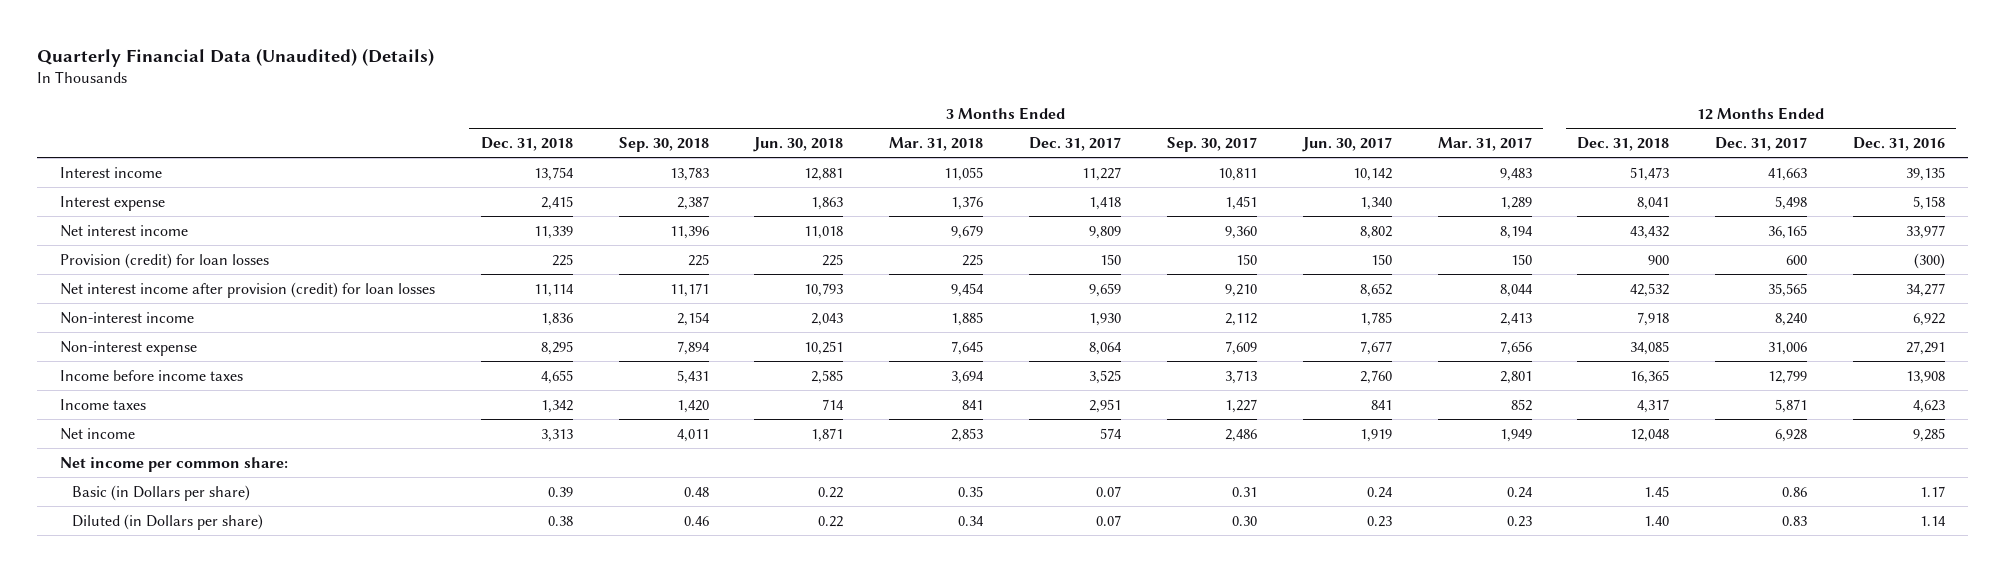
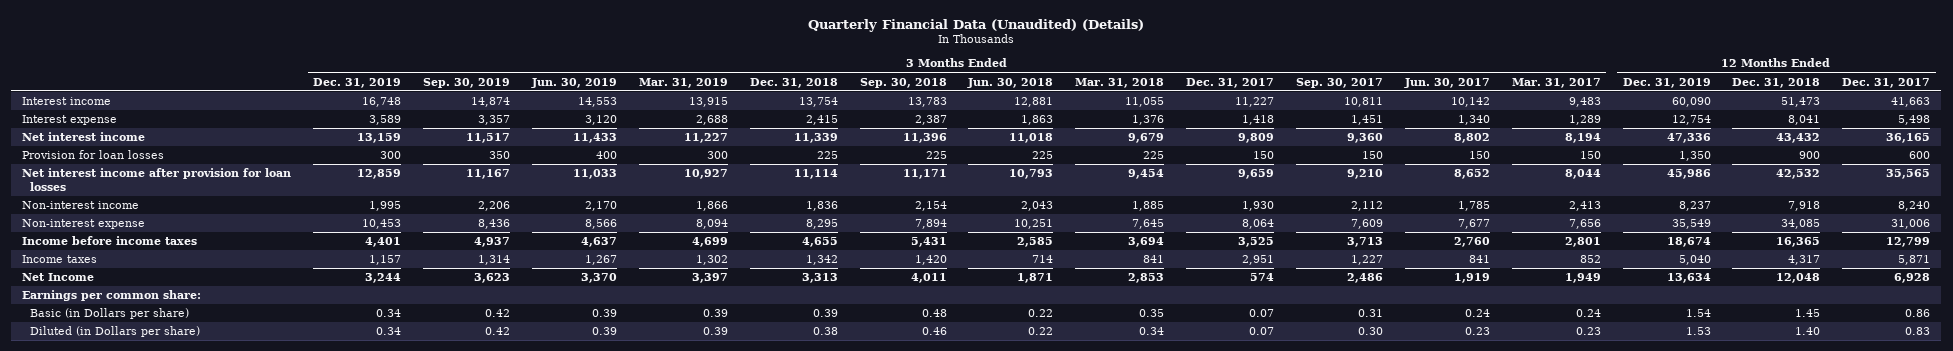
- | 3 Months Ended Dec. 31, 2018 | 3 Months Ended Sep. 30, 2018 | 3 Months Ended Jun. 30, 2018 | 3 Months Ended Mar. 31, 2018 | 3 Months Ended Dec. 31, 2017 | 3 Months Ended Sep. 30, 2017 | 3 Months Ended Jun. 30, 2017 | 3 Months Ended Mar. 31, 2017 | 12 Months Ended Dec. 31, 2018 | 12 Months Ended Dec. 31, 2017 | 12 Months Ended Dec. 31, 2016
+ | 3 Months Ended Dec. 31, 2019 | 3 Months Ended Sep. 30, 2019 | 3 Months Ended Jun. 30, 2019 | 3 Months Ended Mar. 31, 2019 | 3 Months Ended Dec. 31, 2018 | 3 Months Ended Sep. 30, 2018 | 3 Months Ended Jun. 30, 2018 | 3 Months Ended Mar. 31, 2018 | 3 Months Ended Dec. 31, 2017 | 3 Months Ended Sep. 30, 2017 | 3 Months Ended Jun. 30, 2017 | 3 Months Ended Mar. 31, 2017 | 12 Months Ended Dec. 31, 2019 | 12 Months Ended Dec. 31, 2018 | 12 Months Ended Dec. 31, 2017
- Provision (credit) for loan losses | 225 | 225 | 225 | 225 | 150 | 150 | 150 | 150 | 900 | 600 | (300)
- Net interest income after provision (credit) for loan losses | 11,114 | 11,171 | 10,793 | 9,454 | 9,659 | 9,210 | 8,652 | 8,044 | 42,532 | 35,565 | 34,277
+ Provision for loan losses | 300 | 350 | 400 | 300 | 225 | 225 | 225 | 225 | 150 | 150 | 150 | 150 | 1,350 | 900 | 600
+ Net interest income after provision for loan losses | 12,859 | 11,167 | 11,033 | 10,927 | 11,114 | 11,171 | 10,793 | 9,454 | 9,659 | 9,210 | 8,652 | 8,044 | 45,986 | 42,532 | 35,565
- Net income | 3,313 | 4,011 | 1,871 | 2,853 | 574 | 2,486 | 1,919 | 1,949 | 12,048 | 6,928 | 9,285
- Net income per common share:
+ Net Income | 3,244 | 3,623 | 3,370 | 3,397 | 3,313 | 4,011 | 1,871 | 2,853 | 574 | 2,486 | 1,919 | 1,949 | 13,634 | 12,048 | 6,928
+ Earnings per common share:

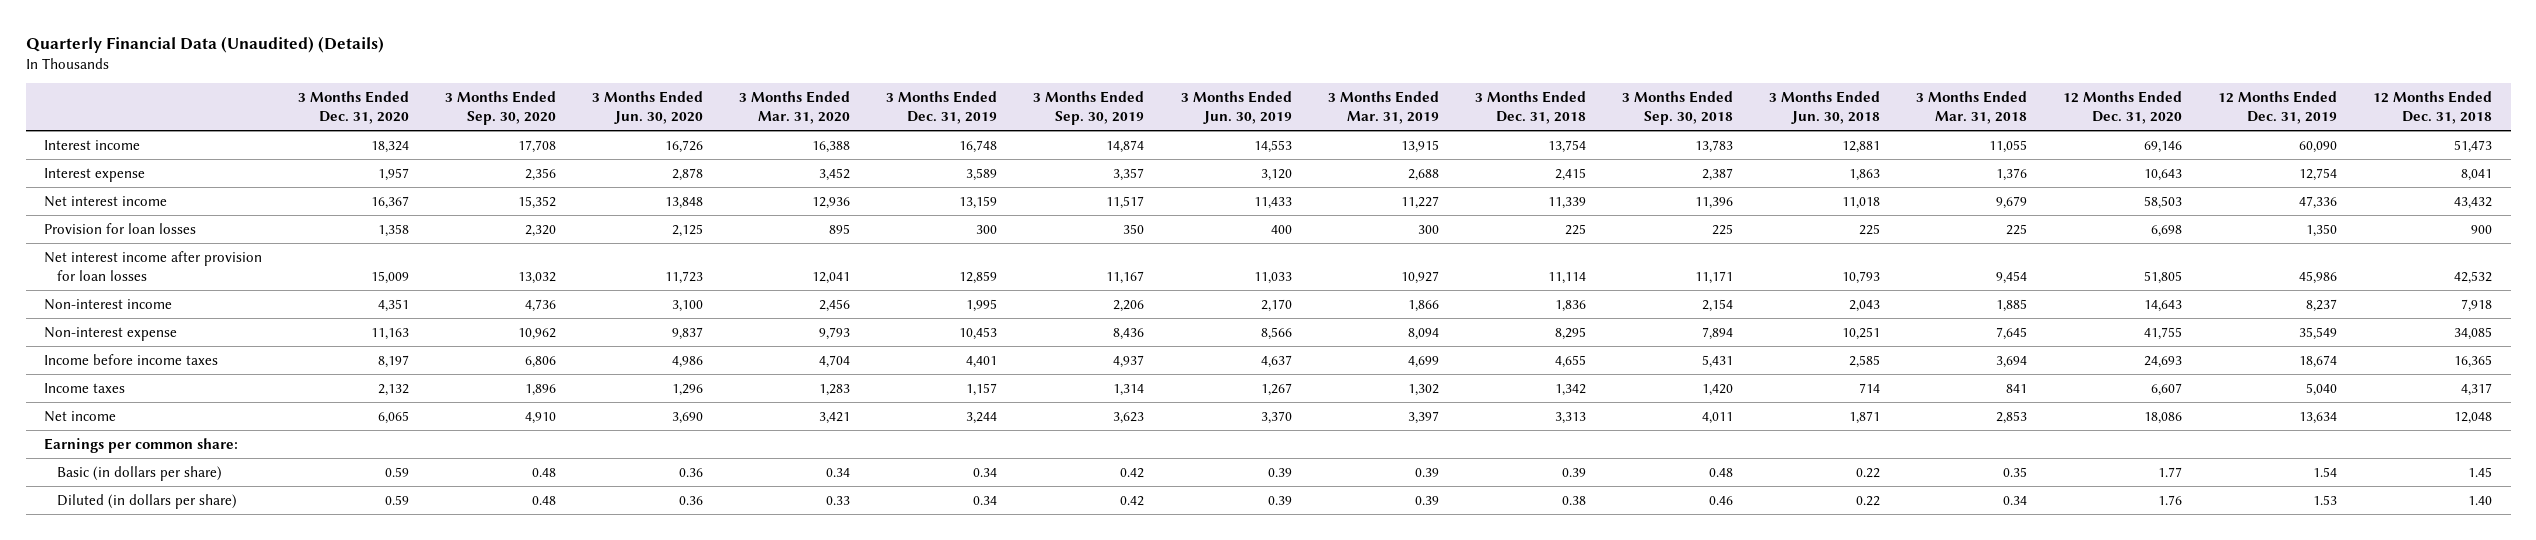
- | 3 Months Ended Dec. 31, 2019 | 3 Months Ended Sep. 30, 2019 | 3 Months Ended Jun. 30, 2019 | 3 Months Ended Mar. 31, 2019 | 3 Months Ended Dec. 31, 2018 | 3 Months Ended Sep. 30, 2018 | 3 Months Ended Jun. 30, 2018 | 3 Months Ended Mar. 31, 2018 | 3 Months Ended Dec. 31, 2017 | 3 Months Ended Sep. 30, 2017 | 3 Months Ended Jun. 30, 2017 | 3 Months Ended Mar. 31, 2017 | 12 Months Ended Dec. 31, 2019 | 12 Months Ended Dec. 31, 2018 | 12 Months Ended Dec. 31, 2017
+ | 3 Months Ended Dec. 31, 2020 | 3 Months Ended Sep. 30, 2020 | 3 Months Ended Jun. 30, 2020 | 3 Months Ended Mar. 31, 2020 | 3 Months Ended Dec. 31, 2019 | 3 Months Ended Sep. 30, 2019 | 3 Months Ended Jun. 30, 2019 | 3 Months Ended Mar. 31, 2019 | 3 Months Ended Dec. 31, 2018 | 3 Months Ended Sep. 30, 2018 | 3 Months Ended Jun. 30, 2018 | 3 Months Ended Mar. 31, 2018 | 12 Months Ended Dec. 31, 2020 | 12 Months Ended Dec. 31, 2019 | 12 Months Ended Dec. 31, 2018
- Net Income | 3,244 | 3,623 | 3,370 | 3,397 | 3,313 | 4,011 | 1,871 | 2,853 | 574 | 2,486 | 1,919 | 1,949 | 13,634 | 12,048 | 6,928
+ Net income | 6,065 | 4,910 | 3,690 | 3,421 | 3,244 | 3,623 | 3,370 | 3,397 | 3,313 | 4,011 | 1,871 | 2,853 | 18,086 | 13,634 | 12,048
- Basic (in Dollars per share) | 0.34 | 0.42 | 0.39 | 0.39 | 0.39 | 0.48 | 0.22 | 0.35 | 0.07 | 0.31 | 0.24 | 0.24 | 1.54 | 1.45 | 0.86
- Diluted (in Dollars per share) | 0.34 | 0.42 | 0.39 | 0.39 | 0.38 | 0.46 | 0.22 | 0.34 | 0.07 | 0.30 | 0.23 | 0.23 | 1.53 | 1.40 | 0.83
+ Basic (in dollars per share) | 0.59 | 0.48 | 0.36 | 0.34 | 0.34 | 0.42 | 0.39 | 0.39 | 0.39 | 0.48 | 0.22 | 0.35 | 1.77 | 1.54 | 1.45
+ Diluted (in dollars per share) | 0.59 | 0.48 | 0.36 | 0.33 | 0.34 | 0.42 | 0.39 | 0.39 | 0.38 | 0.46 | 0.22 | 0.34 | 1.76 | 1.53 | 1.40

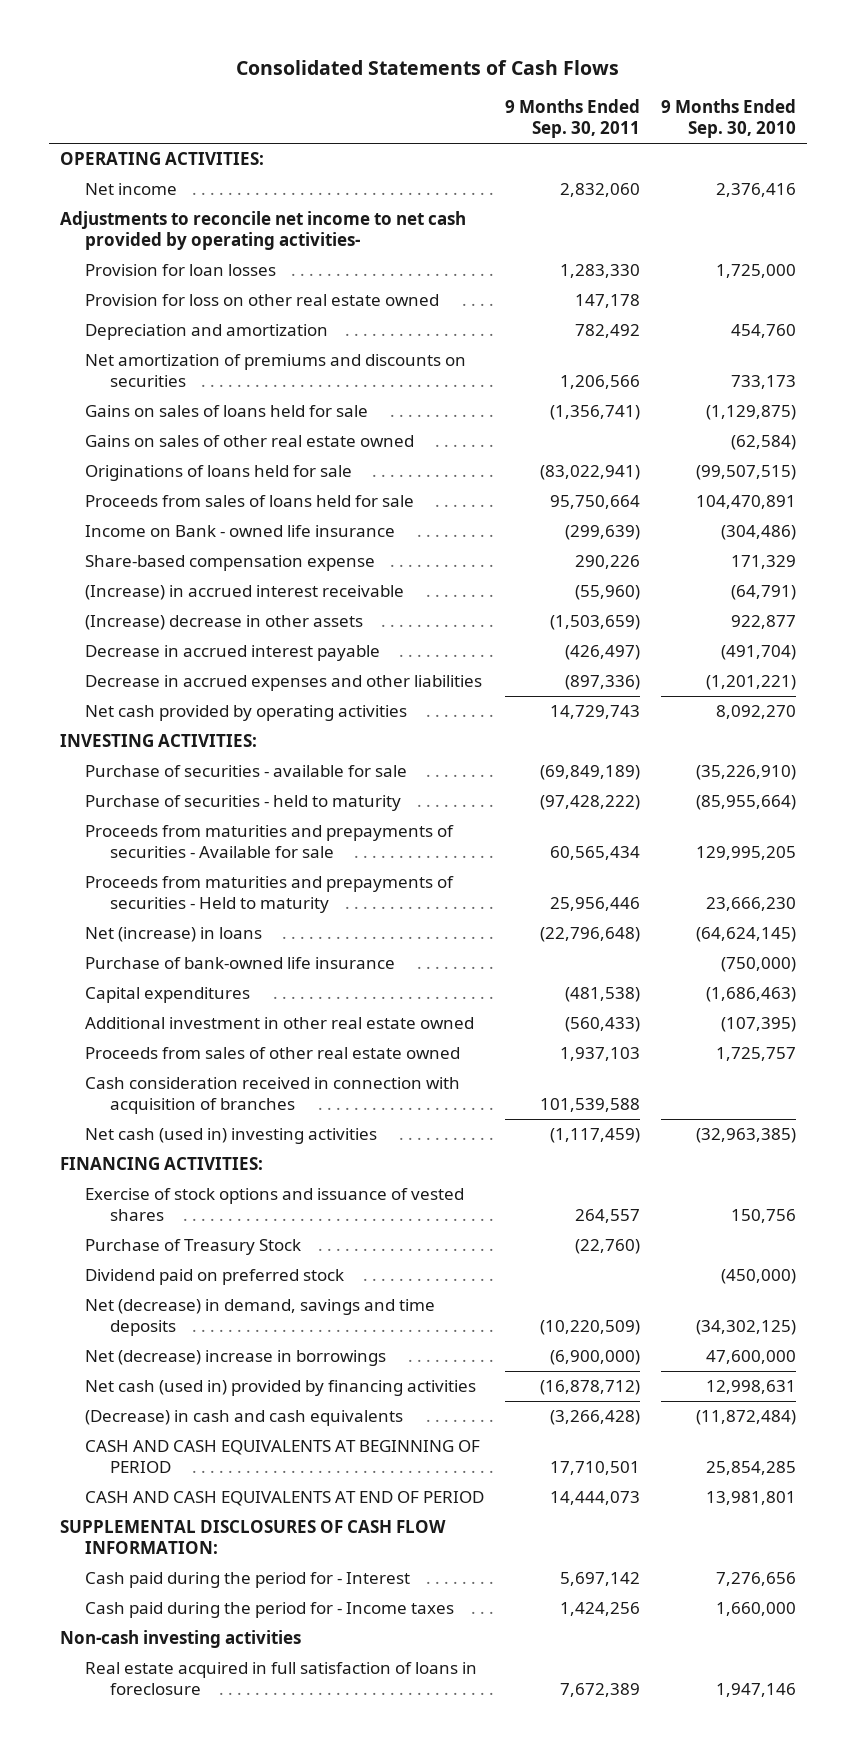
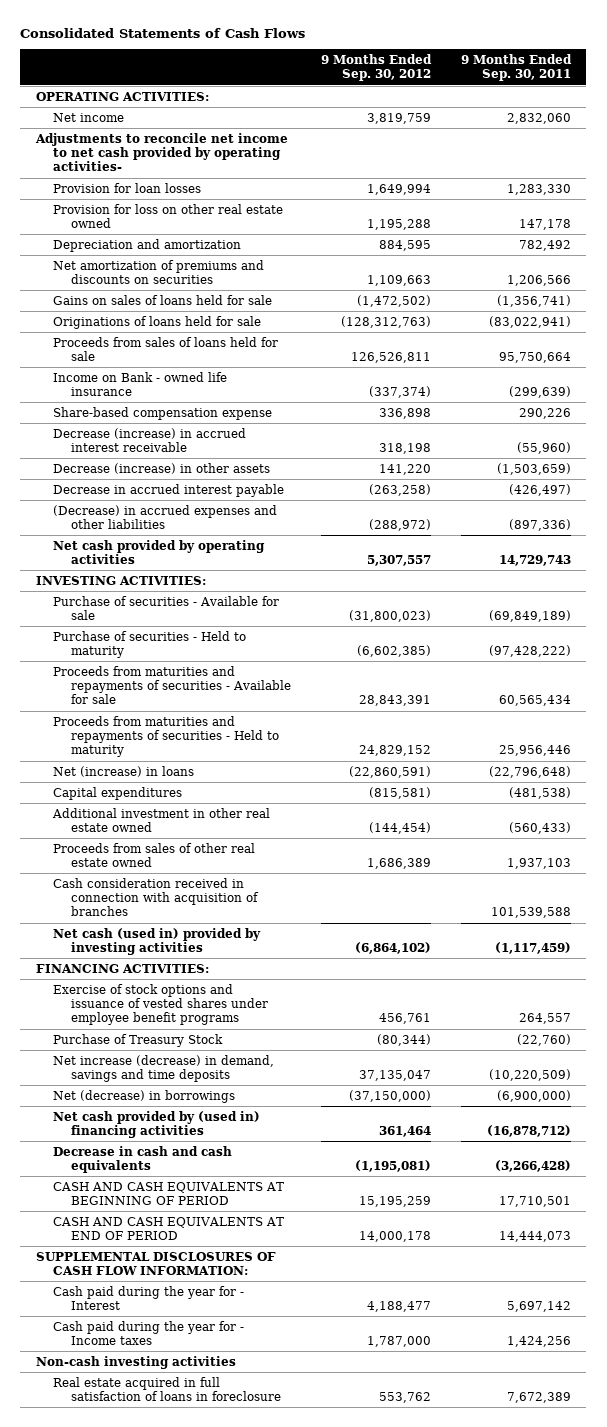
- | 9 Months Ended Sep. 30, 2011 | 9 Months Ended Sep. 30, 2010
+ | 9 Months Ended Sep. 30, 2012 | 9 Months Ended Sep. 30, 2011
- Gains on sales of other real estate owned | | (62,584)
- (Increase) in accrued interest receivable | (55,960) | (64,791)
- (Increase) decrease in other assets | (1,503,659) | 922,877
+ Decrease (increase) in accrued interest receivable | 318,198 | (55,960)
+ Decrease (increase) in other assets | 141,220 | (1,503,659)
- Decrease in accrued expenses and other liabilities | (897,336) | (1,201,221)
+ (Decrease) in accrued expenses and other liabilities | (288,972) | (897,336)
- Purchase of securities - available for sale | (69,849,189) | (35,226,910)
- Purchase of securities - held to maturity | (97,428,222) | (85,955,664)
- Proceeds from maturities and prepayments of securities - Available for sale | 60,565,434 | 129,995,205
- Proceeds from maturities and prepayments of securities - Held to maturity | 25,956,446 | 23,666,230
+ Purchase of securities - Available for sale | (31,800,023) | (69,849,189)
+ Purchase of securities - Held to maturity | (6,602,385) | (97,428,222)
+ Proceeds from maturities and repayments of securities - Available for sale | 28,843,391 | 60,565,434
+ Proceeds from maturities and repayments of securities - Held to maturity | 24,829,152 | 25,956,446
- Purchase of bank-owned life insurance | | (750,000)
- Net cash (used in) investing activities | (1,117,459) | (32,963,385)
+ Net cash (used in) provided by investing activities | (6,864,102) | (1,117,459)
- Exercise of stock options and issuance of vested shares | 264,557 | 150,756
+ Exercise of stock options and issuance of vested shares under employee benefit programs | 456,761 | 264,557
- Dividend paid on preferred stock | | (450,000)
- Net (decrease) in demand, savings and time deposits | (10,220,509) | (34,302,125)
- Net (decrease) increase in borrowings | (6,900,000) | 47,600,000
- Net cash (used in) provided by financing activities | (16,878,712) | 12,998,631
- (Decrease) in cash and cash equivalents | (3,266,428) | (11,872,484)
+ Net increase (decrease) in demand, savings and time deposits | 37,135,047 | (10,220,509)
+ Net (decrease) in borrowings | (37,150,000) | (6,900,000)
+ Net cash provided by (used in) financing activities | 361,464 | (16,878,712)
+ Decrease in cash and cash equivalents | (1,195,081) | (3,266,428)
- Cash paid during the period for - Interest | 5,697,142 | 7,276,656
- Cash paid during the period for - Income taxes | 1,424,256 | 1,660,000
+ Cash paid during the year for - Interest | 4,188,477 | 5,697,142
+ Cash paid during the year for - Income taxes | 1,787,000 | 1,424,256

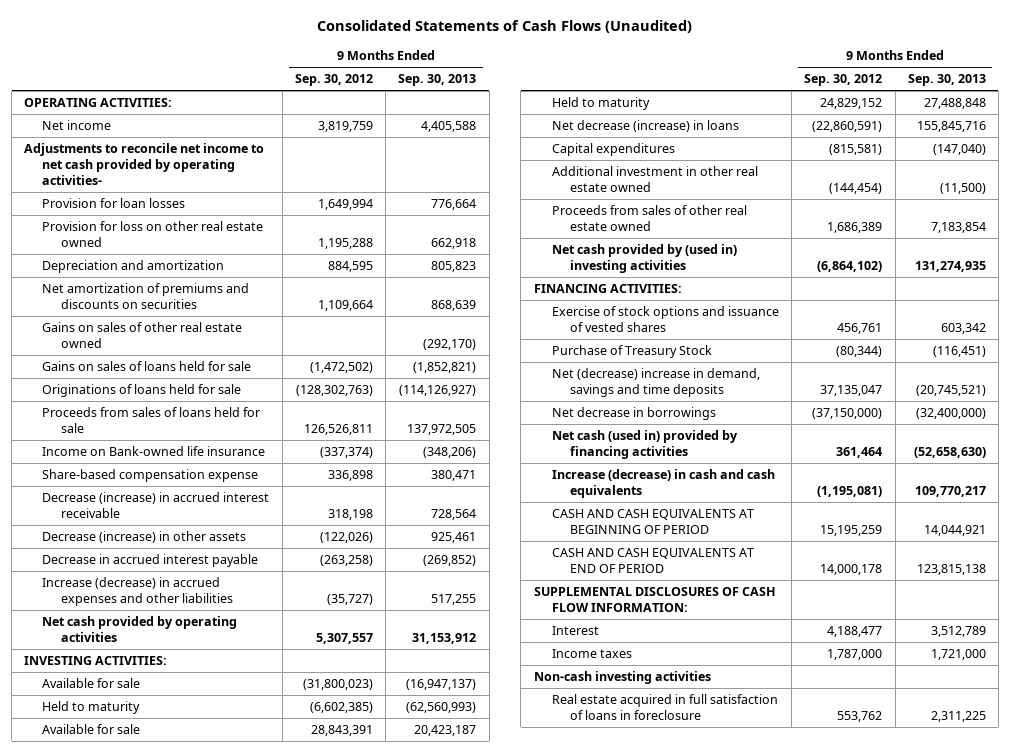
- Consolidated Statements of Cash Flows
+ Consolidated Statements of Cash Flows (Unaudited)
- | 9 Months Ended Sep. 30, 2012 | 9 Months Ended Sep. 30, 2011
+ | 9 Months Ended Sep. 30, 2012 | 9 Months Ended Sep. 30, 2013
- Net amortization of premiums and discounts on securities | 1,109,663 | 1,206,566
+ Net amortization of premiums and discounts on securities | 1,109,664 | 868,639
+ Gains on sales of other real estate owned | | (292,170)
- Originations of loans held for sale | (128,312,763) | (83,022,941)
+ Originations of loans held for sale | (128,302,763) | (114,126,927)
- Income on Bank - owned life insurance | (337,374) | (299,639)
+ Income on Bank-owned life insurance | (337,374) | (348,206)
- Decrease (increase) in other assets | 141,220 | (1,503,659)
+ Decrease (increase) in other assets | (122,026) | 925,461
- (Decrease) in accrued expenses and other liabilities | (288,972) | (897,336)
+ Increase (decrease) in accrued expenses and other liabilities | (35,727) | 517,255
- Purchase of securities - Available for sale | (31,800,023) | (69,849,189)
- Purchase of securities - Held to maturity | (6,602,385) | (97,428,222)
- Proceeds from maturities and repayments of securities - Available for sale | 28,843,391 | 60,565,434
- Proceeds from maturities and repayments of securities - Held to maturity | 24,829,152 | 25,956,446
- Net (increase) in loans | (22,860,591) | (22,796,648)
+ Available for sale | (31,800,023) | (16,947,137)
+ Held to maturity | (6,602,385) | (62,560,993)
+ Available for sale | 28,843,391 | 20,423,187
+ Held to maturity | 24,829,152 | 27,488,848
+ Net decrease (increase) in loans | (22,860,591) | 155,845,716
- Cash consideration received in connection with acquisition of branches | | 101,539,588
- Net cash (used in) provided by investing activities | (6,864,102) | (1,117,459)
+ Net cash provided by (used in) investing activities | (6,864,102) | 131,274,935
- Exercise of stock options and issuance of vested shares under employee benefit programs | 456,761 | 264,557
+ Exercise of stock options and issuance of vested shares | 456,761 | 603,342
- Net increase (decrease) in demand, savings and time deposits | 37,135,047 | (10,220,509)
- Net (decrease) in borrowings | (37,150,000) | (6,900,000)
- Net cash provided by (used in) financing activities | 361,464 | (16,878,712)
- Decrease in cash and cash equivalents | (1,195,081) | (3,266,428)
+ Net (decrease) increase in demand, savings and time deposits | 37,135,047 | (20,745,521)
+ Net decrease in borrowings | (37,150,000) | (32,400,000)
+ Net cash (used in) provided by financing activities | 361,464 | (52,658,630)
+ Increase (decrease) in cash and cash equivalents | (1,195,081) | 109,770,217
- Cash paid during the year for - Interest | 4,188,477 | 5,697,142
- Cash paid during the year for - Income taxes | 1,787,000 | 1,424,256
+ Interest | 4,188,477 | 3,512,789
+ Income taxes | 1,787,000 | 1,721,000

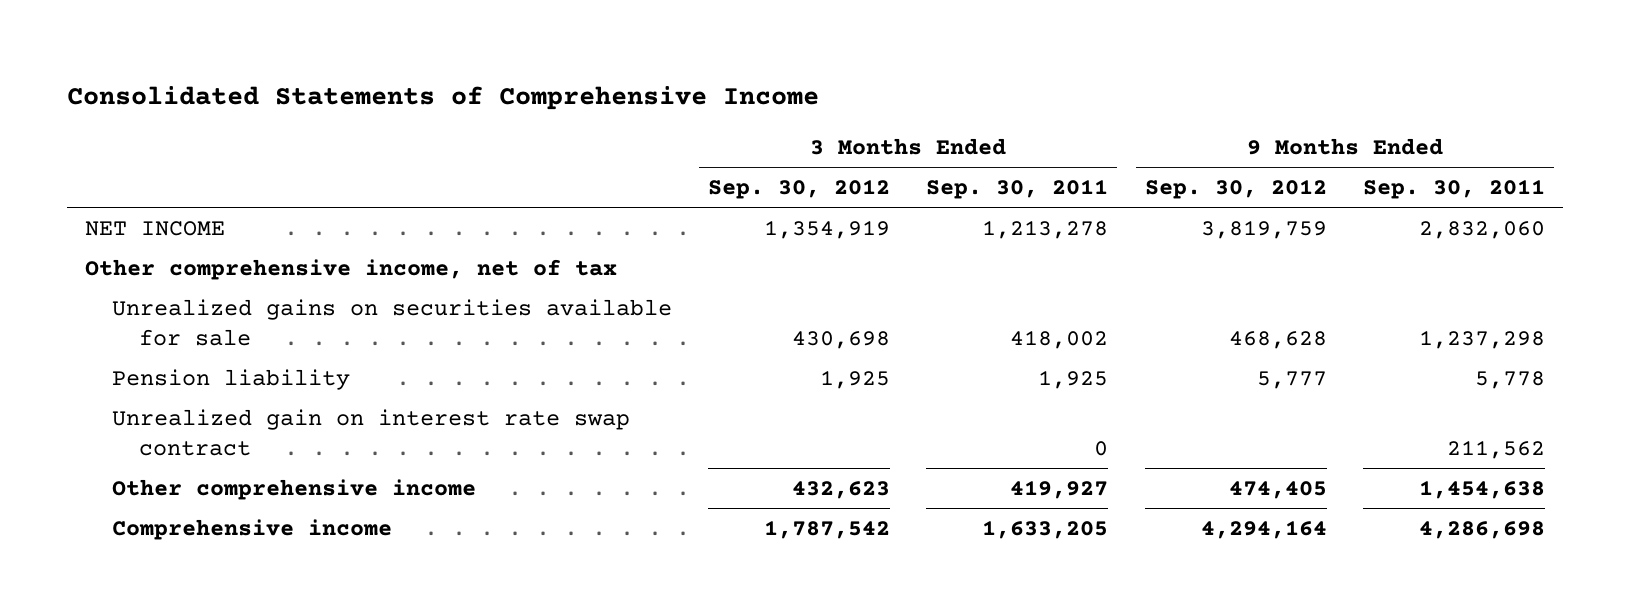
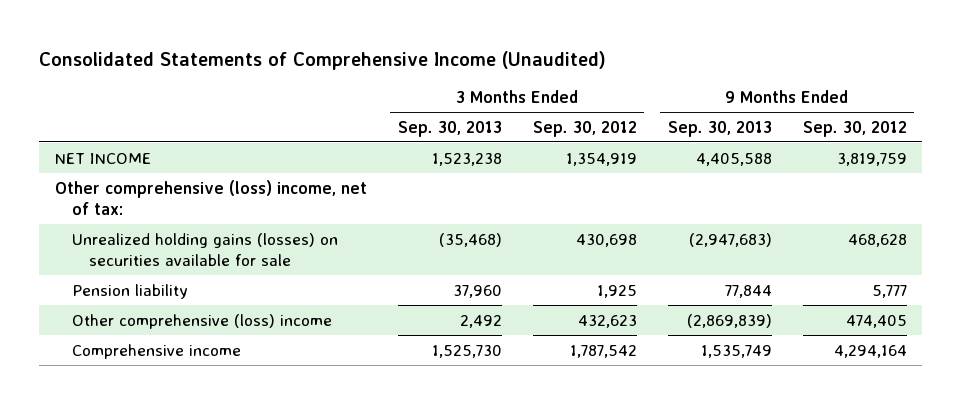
- Consolidated Statements of Comprehensive Income
+ Consolidated Statements of Comprehensive Income (Unaudited)
- | 3 Months Ended Sep. 30, 2012 | 3 Months Ended Sep. 30, 2011 | 9 Months Ended Sep. 30, 2012 | 9 Months Ended Sep. 30, 2011
+ | 3 Months Ended Sep. 30, 2013 | 3 Months Ended Sep. 30, 2012 | 9 Months Ended Sep. 30, 2013 | 9 Months Ended Sep. 30, 2012
- Other comprehensive income, net of tax
- Unrealized gains on securities available for sale | 430,698 | 418,002 | 468,628 | 1,237,298
+ Other comprehensive (loss) income, net of tax:
+ Unrealized holding gains (losses) on securities available for sale | (35,468) | 430,698 | (2,947,683) | 468,628
- Unrealized gain on interest rate swap contract | | 0 | | 211,562
- Other comprehensive income | 432,623 | 419,927 | 474,405 | 1,454,638
+ Other comprehensive (loss) income | 2,492 | 432,623 | (2,869,839) | 474,405

